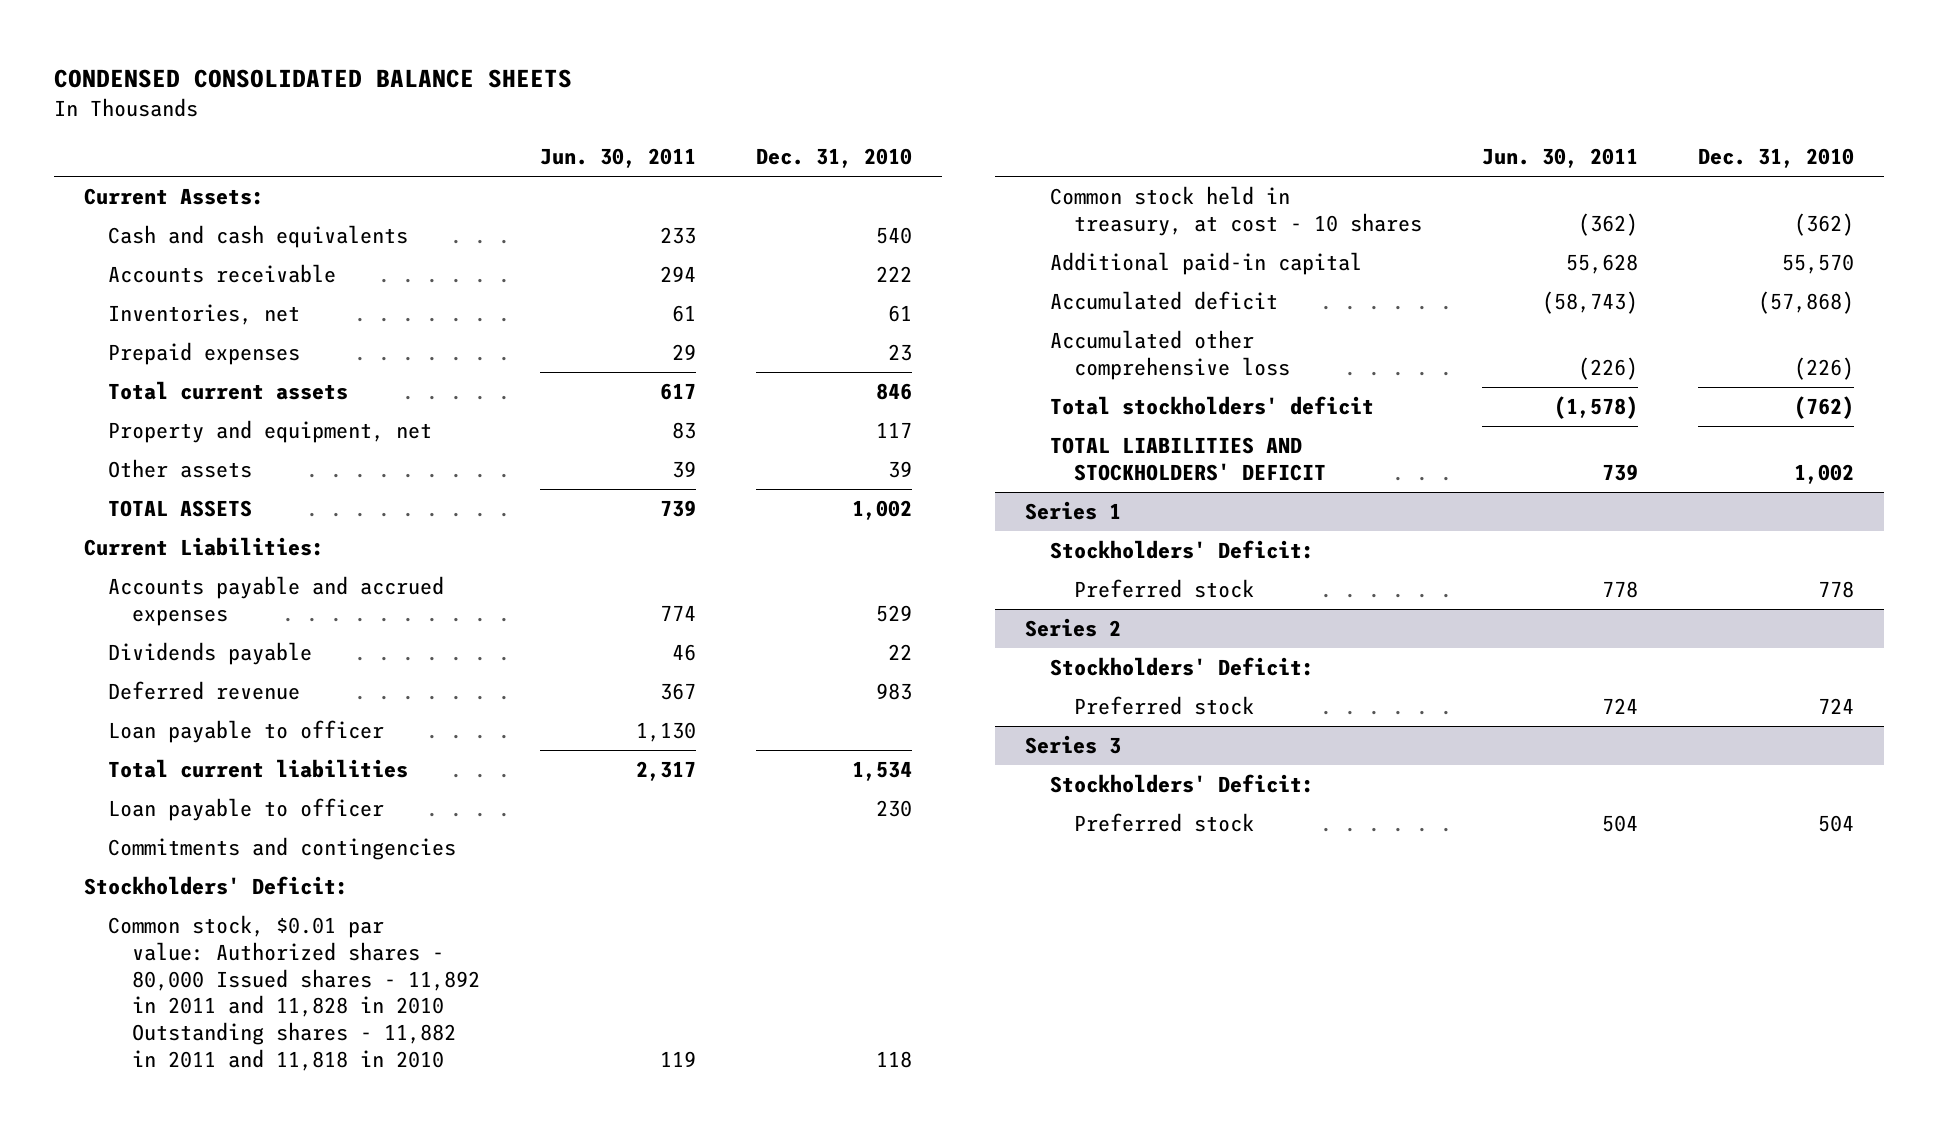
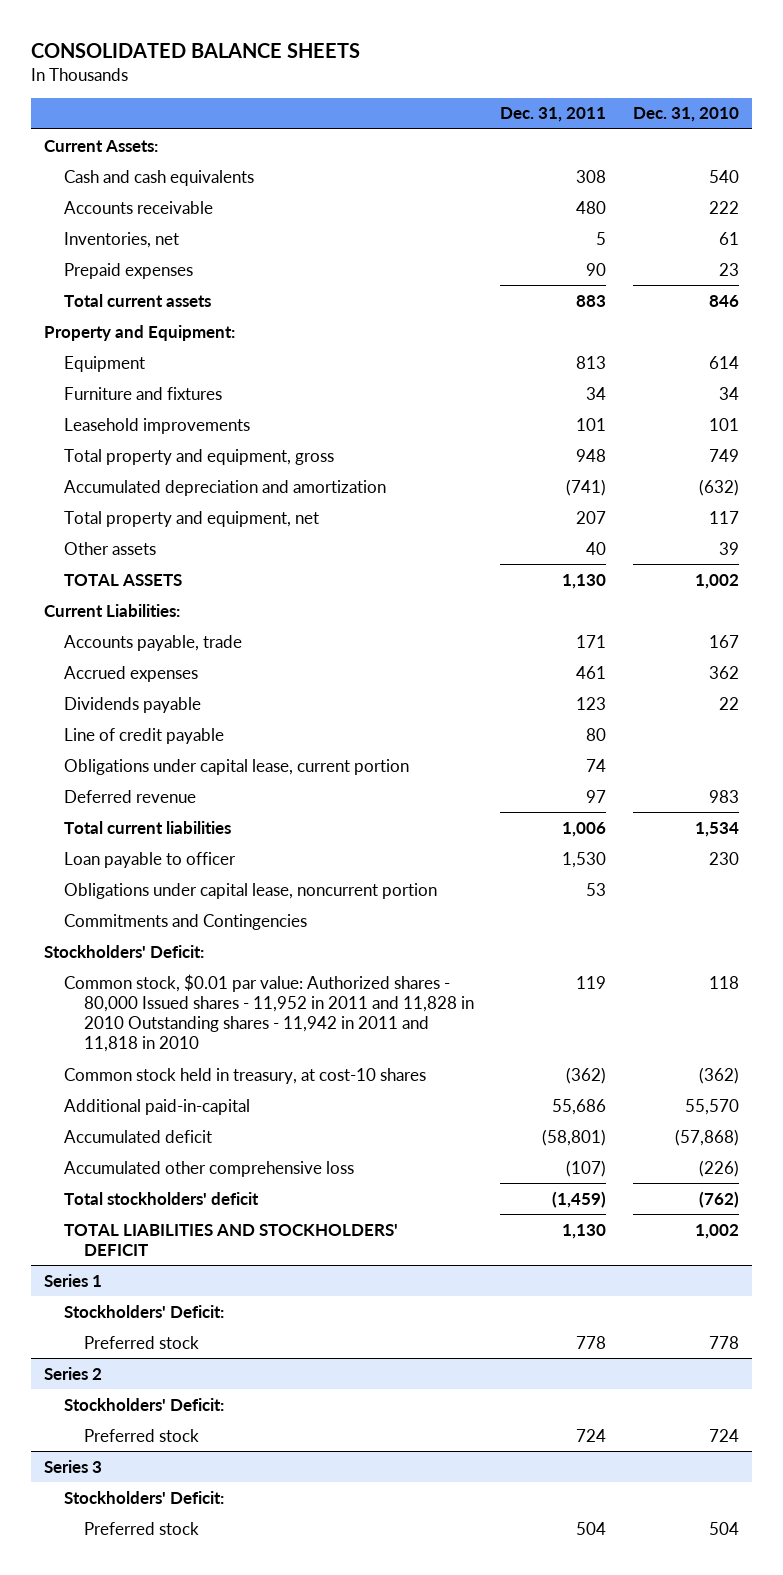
- CONDENSED CONSOLIDATED BALANCE SHEETS
+ CONSOLIDATED BALANCE SHEETS
- | Jun. 30, 2011 | Dec. 31, 2010
+ | Dec. 31, 2011 | Dec. 31, 2010
- Property and equipment, net | 83 | 117
+ Property and Equipment:
+ Equipment | 813 | 614
+ Furniture and fixtures | 34 | 34
+ Leasehold improvements | 101 | 101
+ Total property and equipment, gross | 948 | 749
+ Accumulated depreciation and amortization | (741) | (632)
+ Total property and equipment, net | 207 | 117
- Accounts payable and accrued expenses | 774 | 529
+ Accounts payable, trade | 171 | 167
+ Accrued expenses | 461 | 362
+ Line of credit payable | 80 |
+ Obligations under capital lease, current portion | 74 |
- Loan payable to officer | 1,130 |
- Commitments and contingencies
+ Obligations under capital lease, noncurrent portion | 53 |
+ Commitments and Contingencies
- Common stock, $0.01 par value: Authorized shares - 80,000 Issued shares - 11,892 in 2011 and 11,828 in 2010 Outstanding shares - 11,882 in 2011 and 11,818 in 2010 | 119 | 118
- Common stock held in treasury, at cost - 10 shares | (362) | (362)
- Additional paid-in capital | 55,628 | 55,570
+ Common stock, $0.01 par value: Authorized shares - 80,000 Issued shares - 11,952 in 2011 and 11,828 in 2010 Outstanding shares - 11,942 in 2011 and 11,818 in 2010 | 119 | 118
+ Common stock held in treasury, at cost-10 shares | (362) | (362)
+ Additional paid-in-capital | 55,686 | 55,570

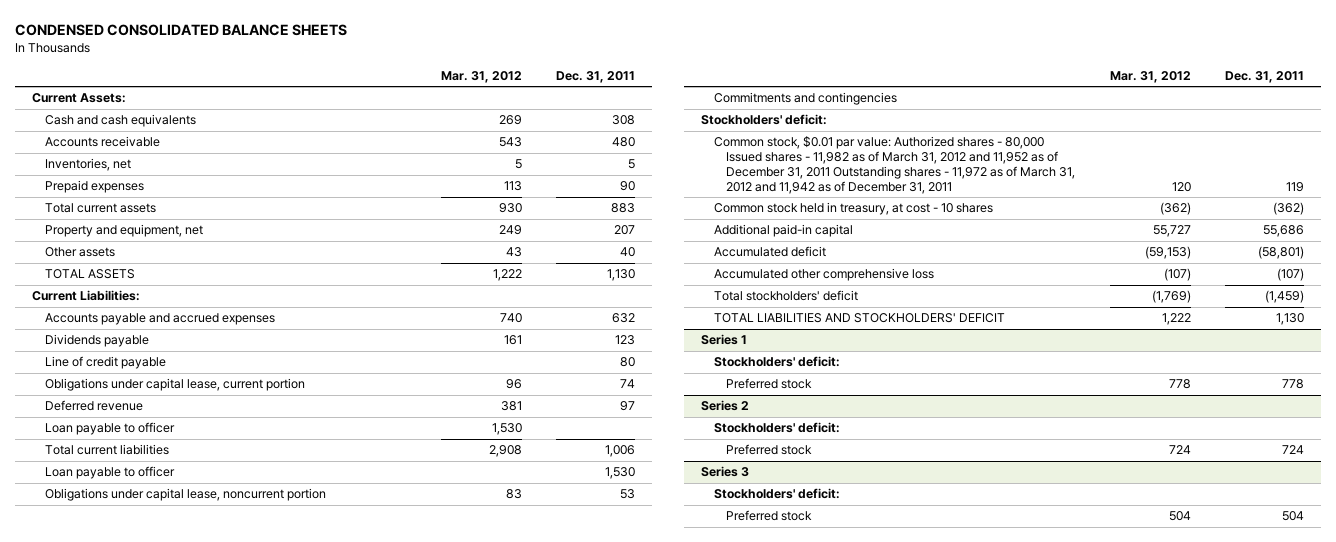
- CONSOLIDATED BALANCE SHEETS
+ CONDENSED CONSOLIDATED BALANCE SHEETS
- | Dec. 31, 2011 | Dec. 31, 2010
+ | Mar. 31, 2012 | Dec. 31, 2011
- Property and Equipment:
- Equipment | 813 | 614
- Furniture and fixtures | 34 | 34
- Leasehold improvements | 101 | 101
- Total property and equipment, gross | 948 | 749
- Accumulated depreciation and amortization | (741) | (632)
- Total property and equipment, net | 207 | 117
+ Property and equipment, net | 249 | 207
- Accounts payable, trade | 171 | 167
- Accrued expenses | 461 | 362
+ Accounts payable and accrued expenses | 740 | 632
+ Loan payable to officer | 1,530 |
- Commitments and Contingencies
- Stockholders' Deficit:
- Common stock, $0.01 par value: Authorized shares - 80,000 Issued shares - 11,952 in 2011 and 11,828 in 2010 Outstanding shares - 11,942 in 2011 and 11,818 in 2010 | 119 | 118
- Common stock held in treasury, at cost-10 shares | (362) | (362)
- Additional paid-in-capital | 55,686 | 55,570
+ Commitments and contingencies
+ Stockholders' deficit:
+ Common stock, $0.01 par value: Authorized shares - 80,000 Issued shares - 11,982 as of March 31, 2012 and 11,952 as of December 31, 2011 Outstanding shares - 11,972 as of March 31, 2012 and 11,942 as of December 31, 2011 | 120 | 119
+ Common stock held in treasury, at cost - 10 shares | (362) | (362)
+ Additional paid-in capital | 55,727 | 55,686
@ Series 1
- Stockholders' Deficit:
+ Stockholders' deficit:
@ Series 2
- Stockholders' Deficit:
+ Stockholders' deficit:
@ Series 3
- Stockholders' Deficit:
+ Stockholders' deficit:

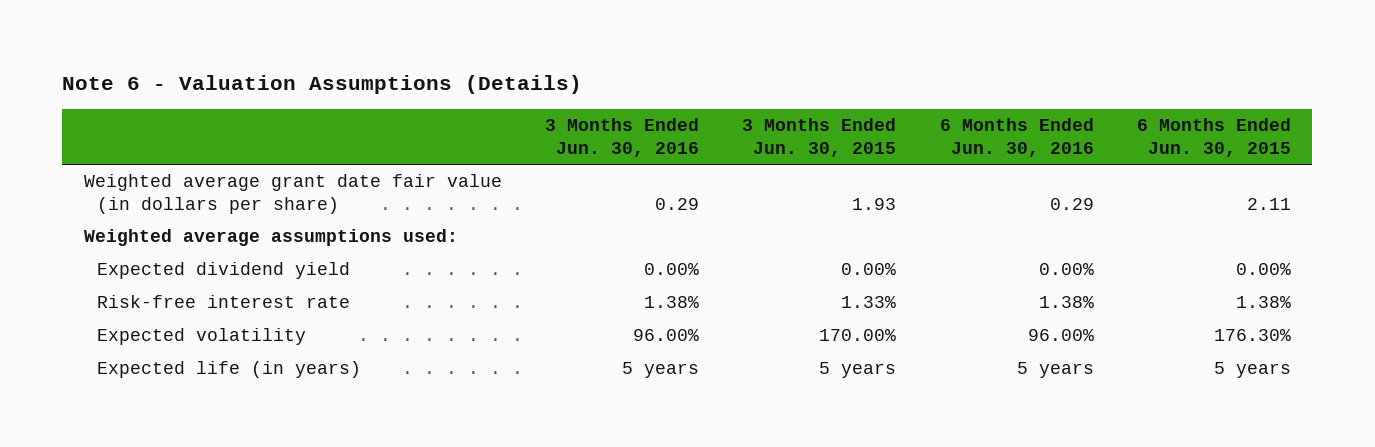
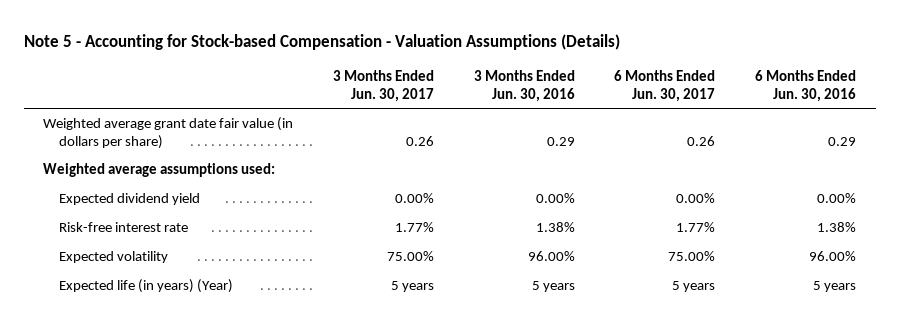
- Note 6 - Valuation Assumptions (Details)
+ Note 5 - Accounting for Stock-based Compensation - Valuation Assumptions (Details)
- | 3 Months Ended Jun. 30, 2016 | 3 Months Ended Jun. 30, 2015 | 6 Months Ended Jun. 30, 2016 | 6 Months Ended Jun. 30, 2015
+ | 3 Months Ended Jun. 30, 2017 | 3 Months Ended Jun. 30, 2016 | 6 Months Ended Jun. 30, 2017 | 6 Months Ended Jun. 30, 2016
- Expected life (in years) | 5 years | 5 years | 5 years | 5 years
+ Expected life (in years) (Year) | 5 years | 5 years | 5 years | 5 years

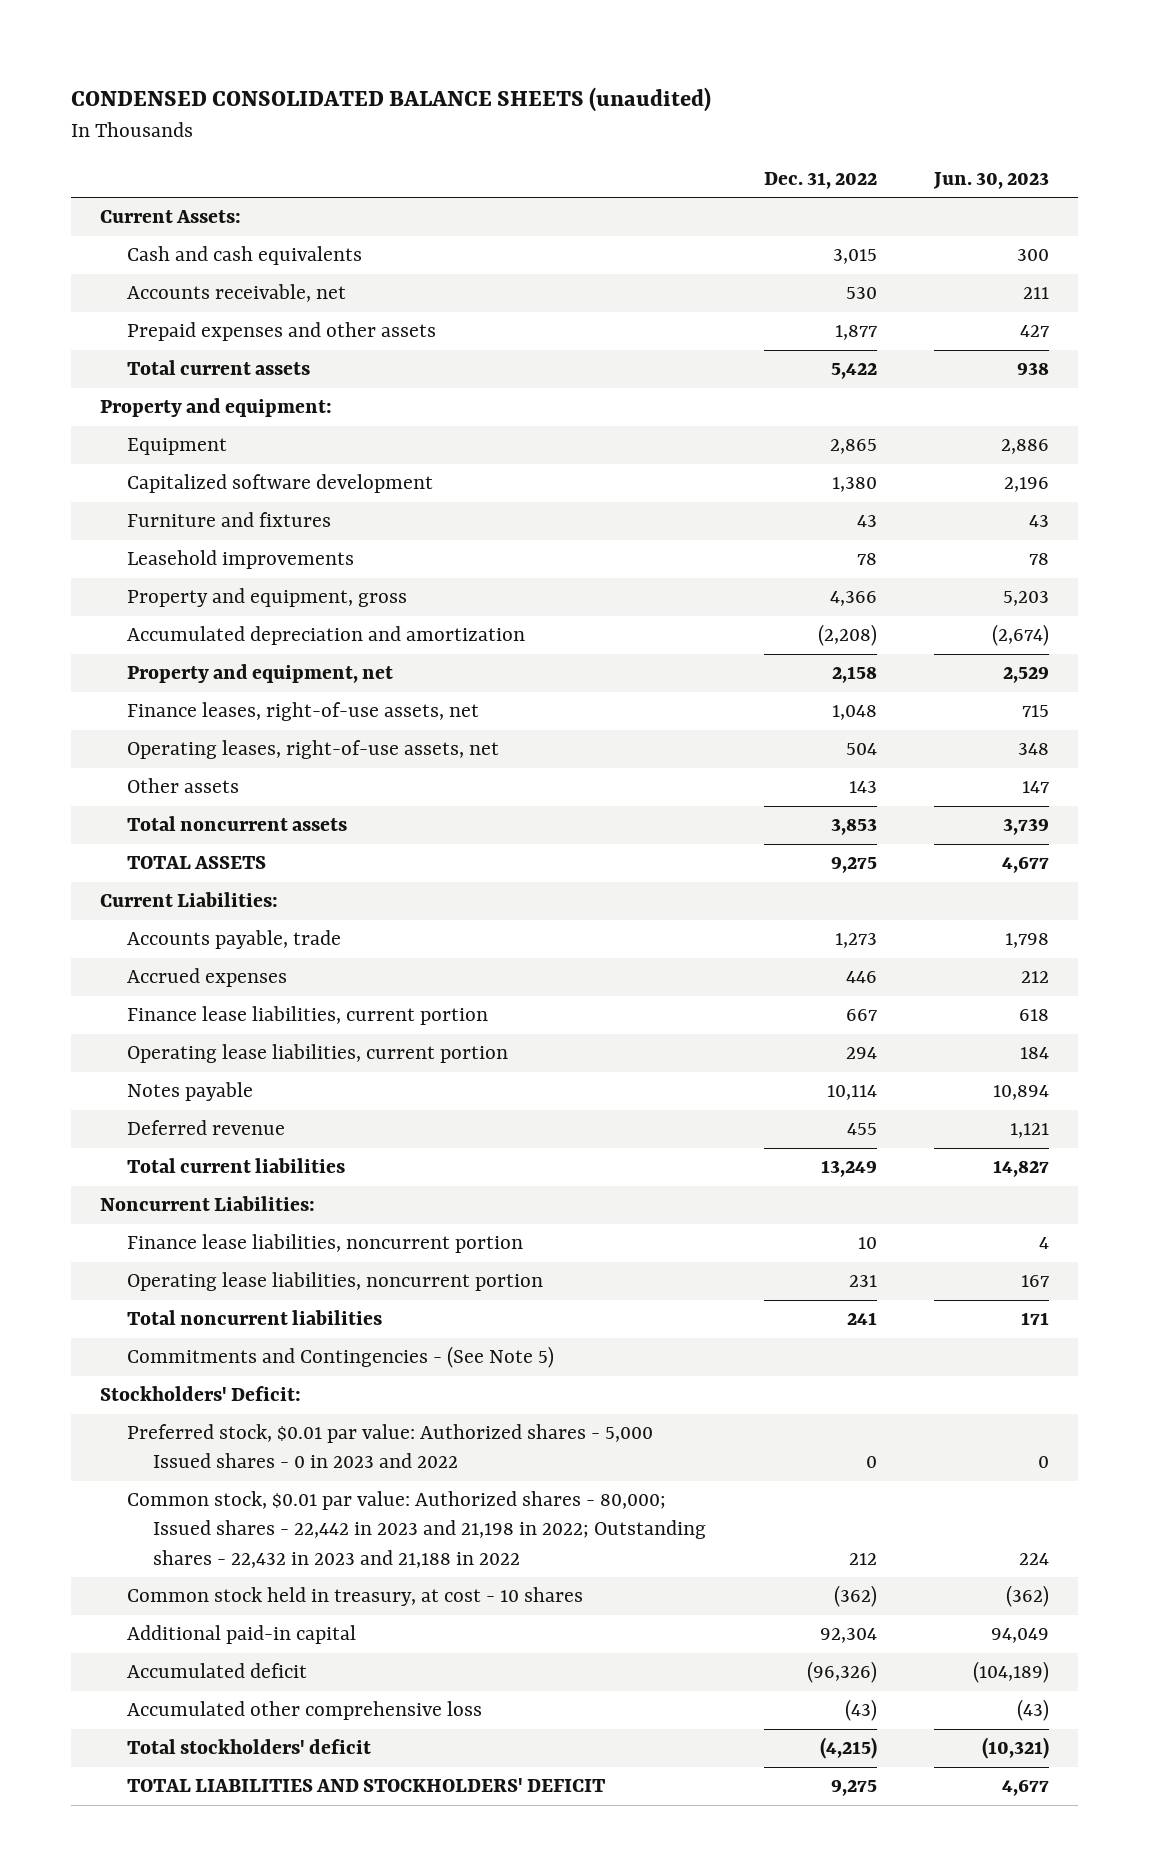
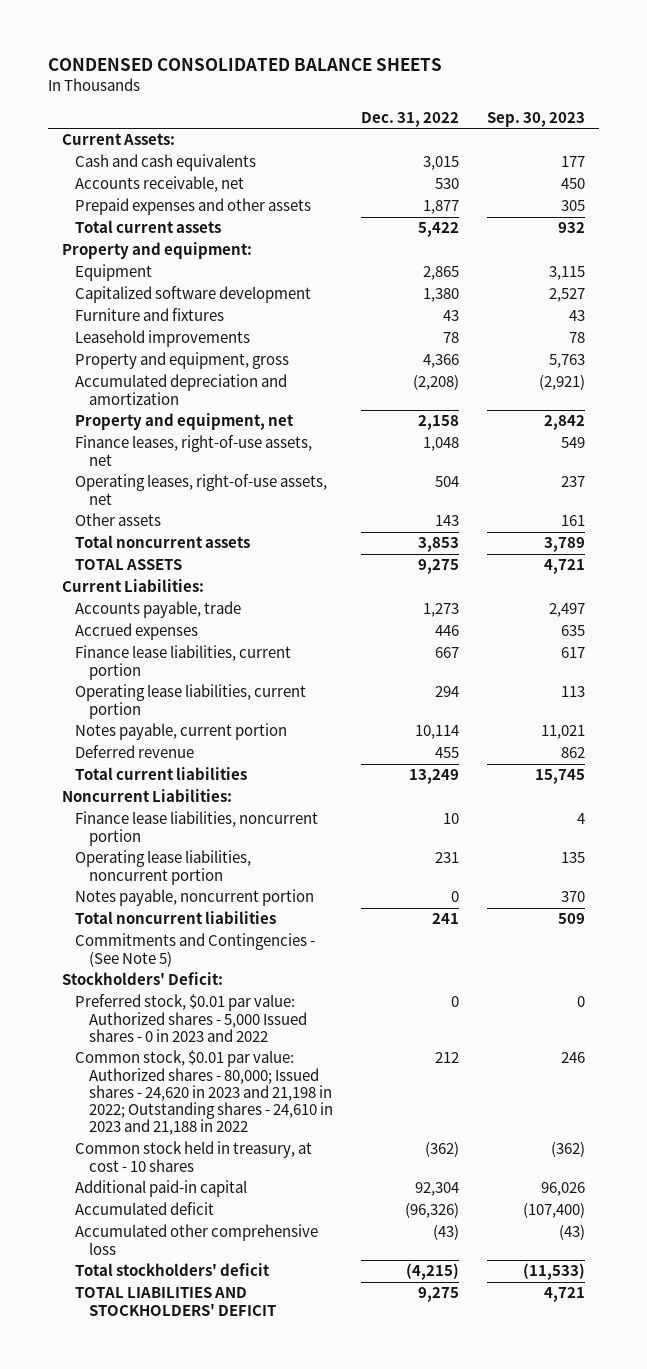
- CONDENSED CONSOLIDATED BALANCE SHEETS (unaudited)
+ CONDENSED CONSOLIDATED BALANCE SHEETS
- | Dec. 31, 2022 | Jun. 30, 2023
+ | Dec. 31, 2022 | Sep. 30, 2023
- Notes payable | 10,114 | 10,894
+ Notes payable, current portion | 10,114 | 11,021
+ Notes payable, noncurrent portion | 0 | 370
- Common stock, $0.01 par value: Authorized shares - 80,000; Issued shares - 22,442 in 2023 and 21,198 in 2022; Outstanding shares - 22,432 in 2023 and 21,188 in 2022 | 212 | 224
+ Common stock, $0.01 par value: Authorized shares - 80,000; Issued shares - 24,620 in 2023 and 21,198 in 2022; Outstanding shares - 24,610 in 2023 and 21,188 in 2022 | 212 | 246

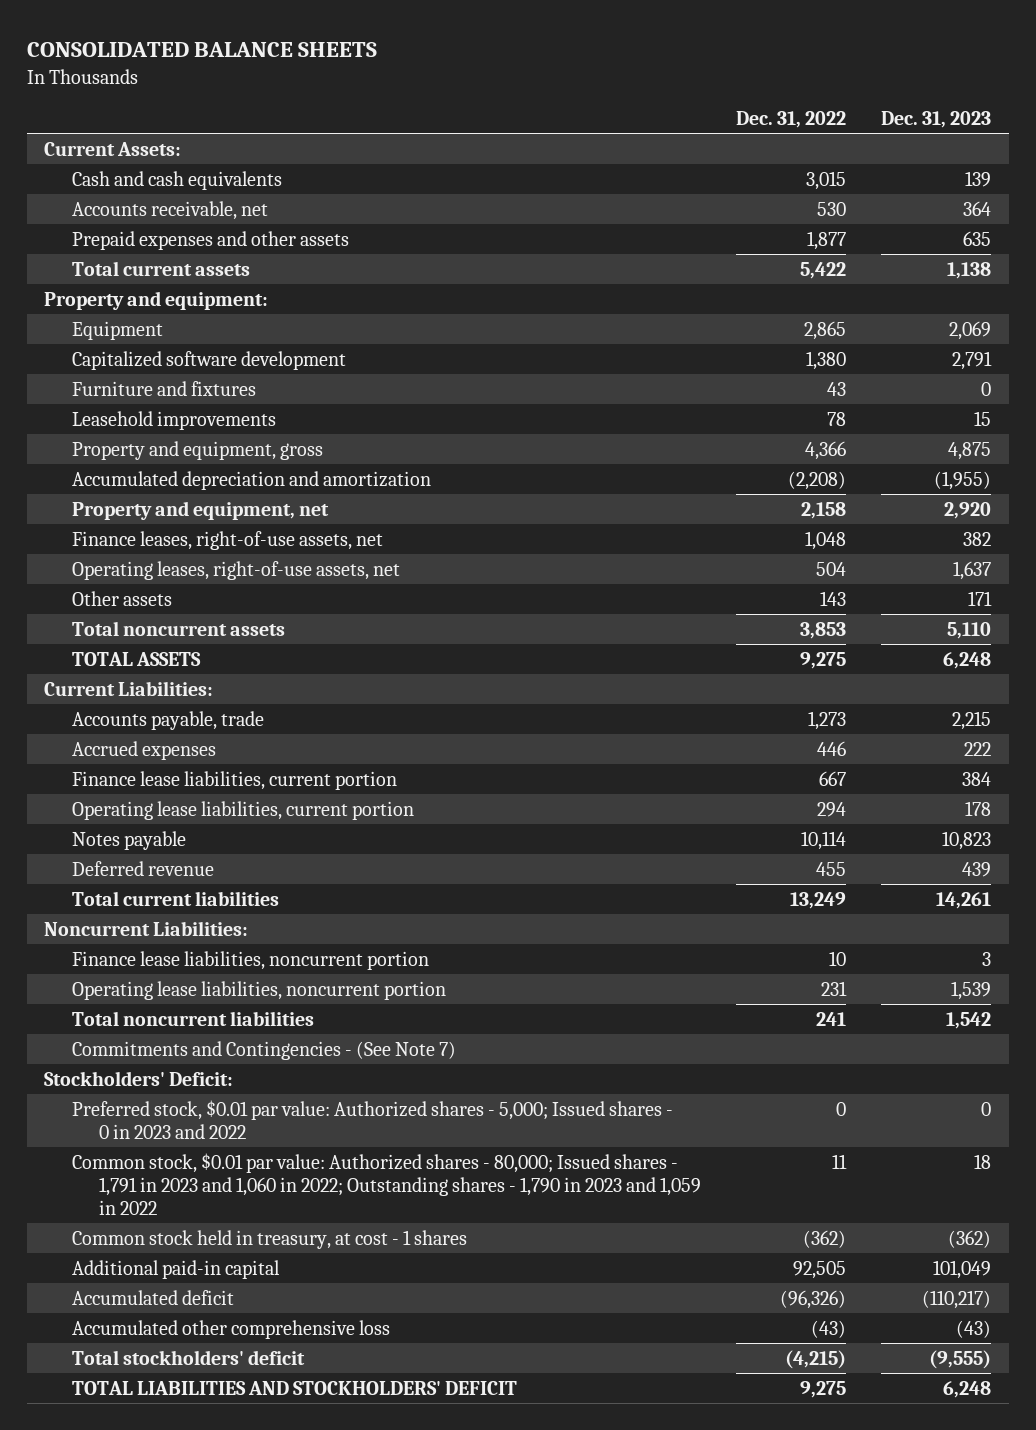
- CONDENSED CONSOLIDATED BALANCE SHEETS
+ CONSOLIDATED BALANCE SHEETS
- | Dec. 31, 2022 | Sep. 30, 2023
+ | Dec. 31, 2022 | Dec. 31, 2023
- Notes payable, current portion | 10,114 | 11,021
+ Notes payable | 10,114 | 10,823
- Notes payable, noncurrent portion | 0 | 370
- Commitments and Contingencies - (See Note 5)
+ Commitments and Contingencies - (See Note 7)
- Preferred stock, $0.01 par value: Authorized shares - 5,000 Issued shares - 0 in 2023 and 2022 | 0 | 0
- Common stock, $0.01 par value: Authorized shares - 80,000; Issued shares - 24,620 in 2023 and 21,198 in 2022; Outstanding shares - 24,610 in 2023 and 21,188 in 2022 | 212 | 246
- Common stock held in treasury, at cost - 10 shares | (362) | (362)
- Additional paid-in capital | 92,304 | 96,026
+ Preferred stock, $0.01 par value: Authorized shares - 5,000; Issued shares - 0 in 2023 and 2022 | 0 | 0
+ Common stock, $0.01 par value: Authorized shares - 80,000; Issued shares - 1,791 in 2023 and 1,060 in 2022; Outstanding shares - 1,790 in 2023 and 1,059 in 2022 | 11 | 18
+ Common stock held in treasury, at cost - 1 shares | (362) | (362)
+ Additional paid-in capital | 92,505 | 101,049

